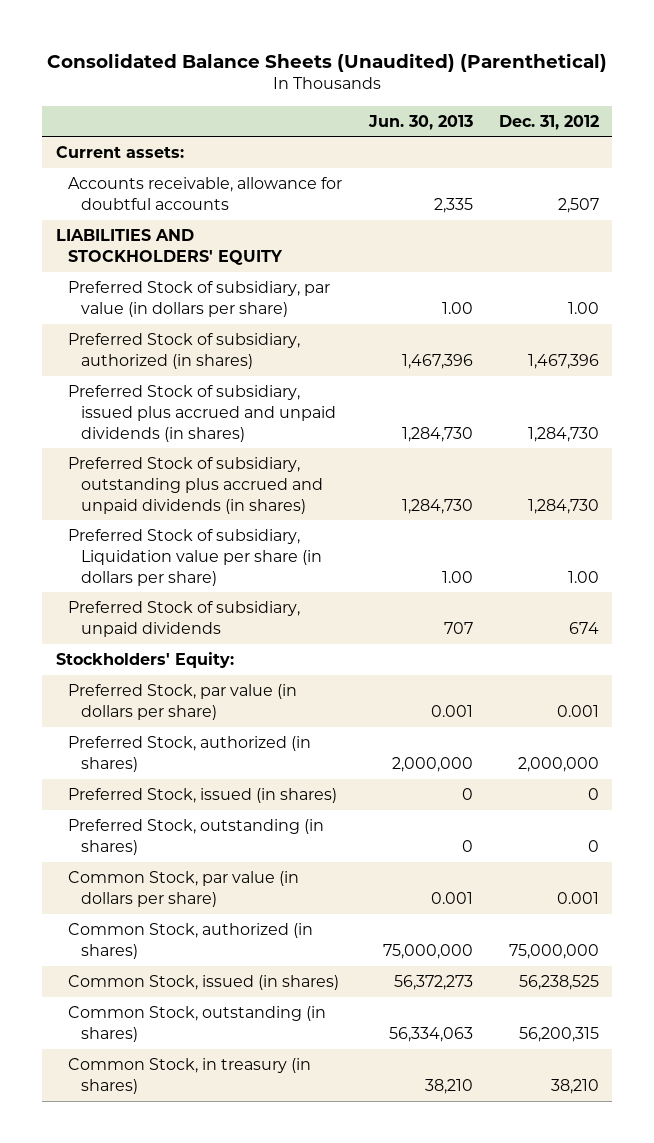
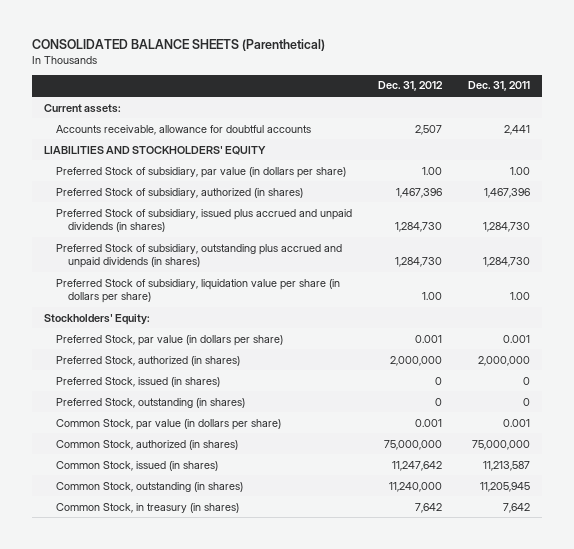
- Consolidated Balance Sheets (Unaudited) (Parenthetical)
+ CONSOLIDATED BALANCE SHEETS (Parenthetical)
- | Jun. 30, 2013 | Dec. 31, 2012
+ | Dec. 31, 2012 | Dec. 31, 2011
- Preferred Stock of subsidiary, Liquidation value per share (in dollars per share) | 1.00 | 1.00
- Preferred Stock of subsidiary, unpaid dividends | 707 | 674
+ Preferred Stock of subsidiary, liquidation value per share (in dollars per share) | 1.00 | 1.00
- Common Stock, issued (in shares) | 56,372,273 | 56,238,525
- Common Stock, outstanding (in shares) | 56,334,063 | 56,200,315
- Common Stock, in treasury (in shares) | 38,210 | 38,210
+ Common Stock, issued (in shares) | 11,247,642 | 11,213,587
+ Common Stock, outstanding (in shares) | 11,240,000 | 11,205,945
+ Common Stock, in treasury (in shares) | 7,642 | 7,642

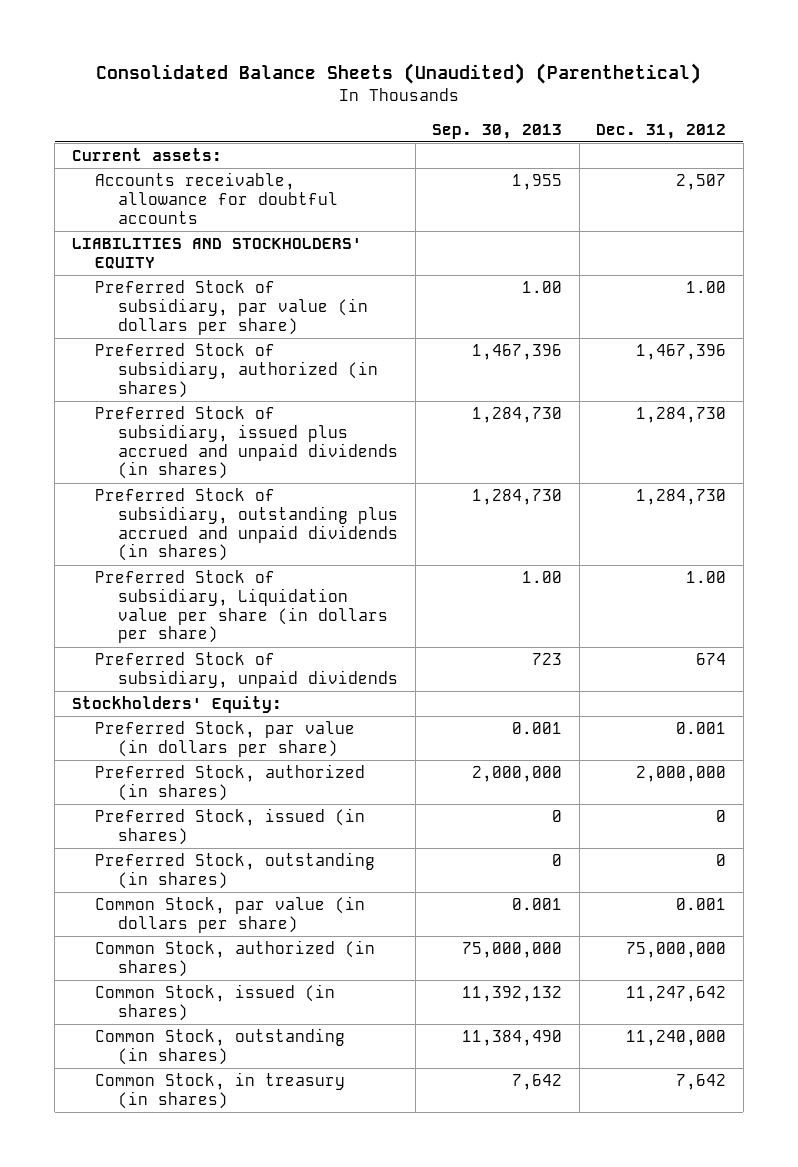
- CONSOLIDATED BALANCE SHEETS (Parenthetical)
+ Consolidated Balance Sheets (Unaudited) (Parenthetical)
- | Dec. 31, 2012 | Dec. 31, 2011
+ | Sep. 30, 2013 | Dec. 31, 2012
- Preferred Stock of subsidiary, liquidation value per share (in dollars per share) | 1.00 | 1.00
+ Preferred Stock of subsidiary, Liquidation value per share (in dollars per share) | 1.00 | 1.00
+ Preferred Stock of subsidiary, unpaid dividends | 723 | 674

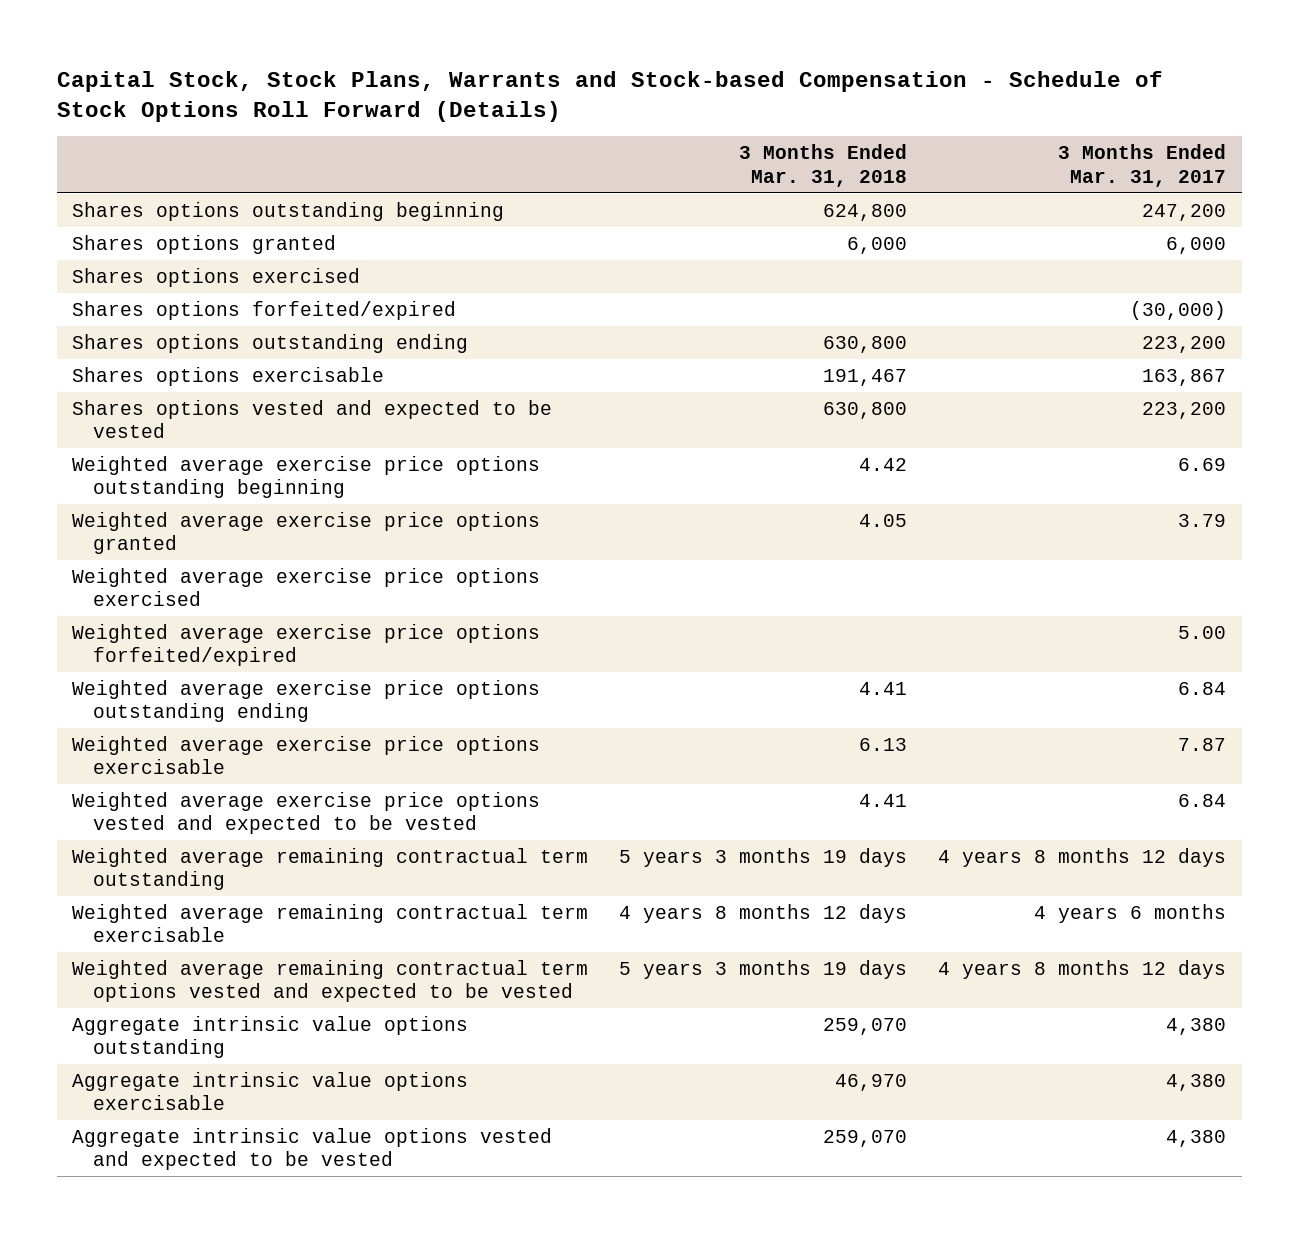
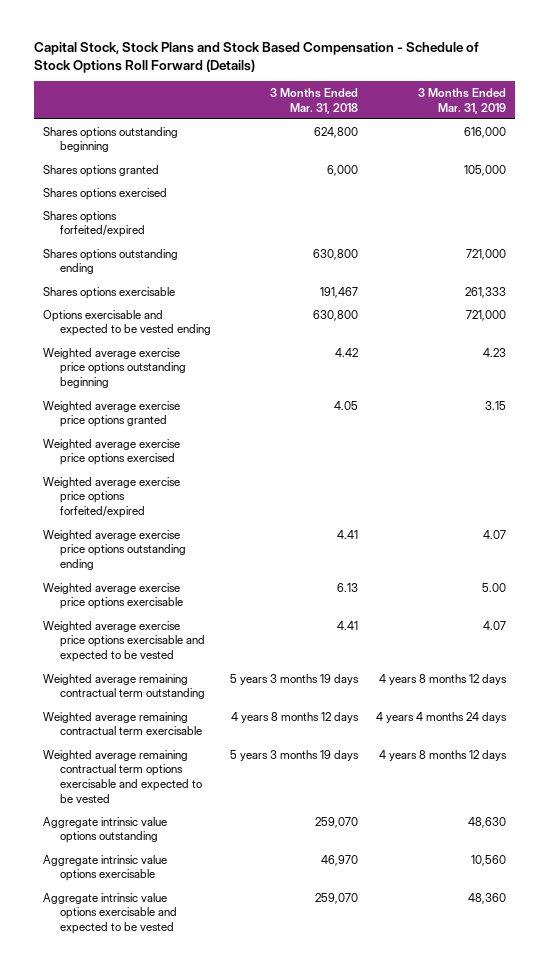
- Capital Stock, Stock Plans, Warrants and Stock-based Compensation - Schedule of Stock Options Roll Forward (Details)
+ Capital Stock, Stock Plans and Stock Based Compensation - Schedule of Stock Options Roll Forward (Details)
- | 3 Months Ended Mar. 31, 2018 | 3 Months Ended Mar. 31, 2017
+ | 3 Months Ended Mar. 31, 2018 | 3 Months Ended Mar. 31, 2019
- Shares options vested and expected to be vested | 630,800 | 223,200
+ Options exercisable and expected to be vested ending | 630,800 | 721,000
- Weighted average exercise price options vested and expected to be vested | 4.41 | 6.84
+ Weighted average exercise price options exercisable and expected to be vested | 4.41 | 4.07
- Weighted average remaining contractual term options vested and expected to be vested | 5 years 3 months 19 days | 4 years 8 months 12 days
+ Weighted average remaining contractual term options exercisable and expected to be vested | 5 years 3 months 19 days | 4 years 8 months 12 days
- Aggregate intrinsic value options vested and expected to be vested | 259,070 | 4,380
+ Aggregate intrinsic value options exercisable and expected to be vested | 259,070 | 48,360

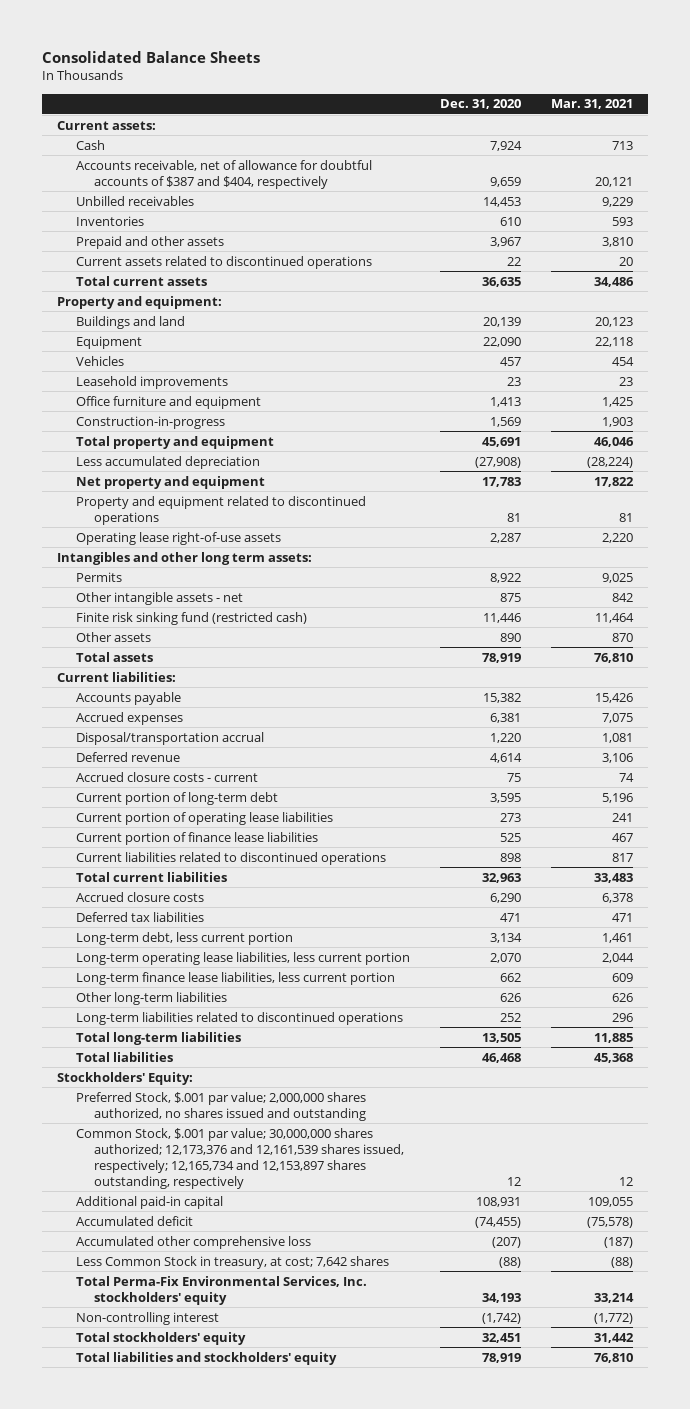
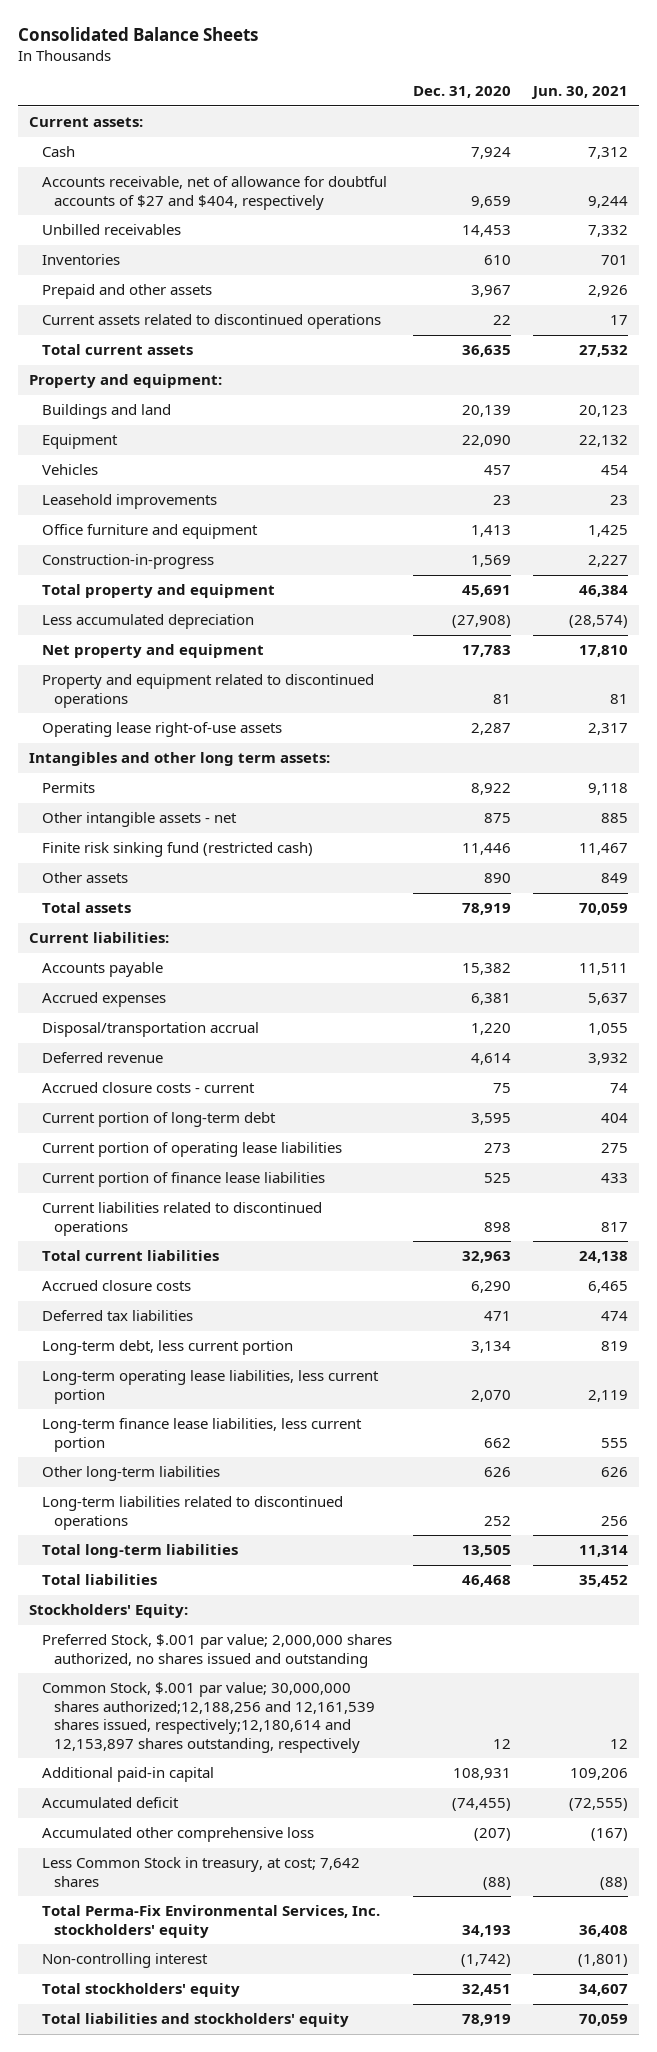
- | Dec. 31, 2020 | Mar. 31, 2021
+ | Dec. 31, 2020 | Jun. 30, 2021
- Accounts receivable, net of allowance for doubtful accounts of $387 and $404, respectively | 9,659 | 20,121
+ Accounts receivable, net of allowance for doubtful accounts of $27 and $404, respectively | 9,659 | 9,244
- Common Stock, $.001 par value; 30,000,000 shares authorized; 12,173,376 and 12,161,539 shares issued, respectively; 12,165,734 and 12,153,897 shares outstanding, respectively | 12 | 12
+ Common Stock, $.001 par value; 30,000,000 shares authorized;12,188,256 and 12,161,539 shares issued, respectively;12,180,614 and 12,153,897 shares outstanding, respectively | 12 | 12

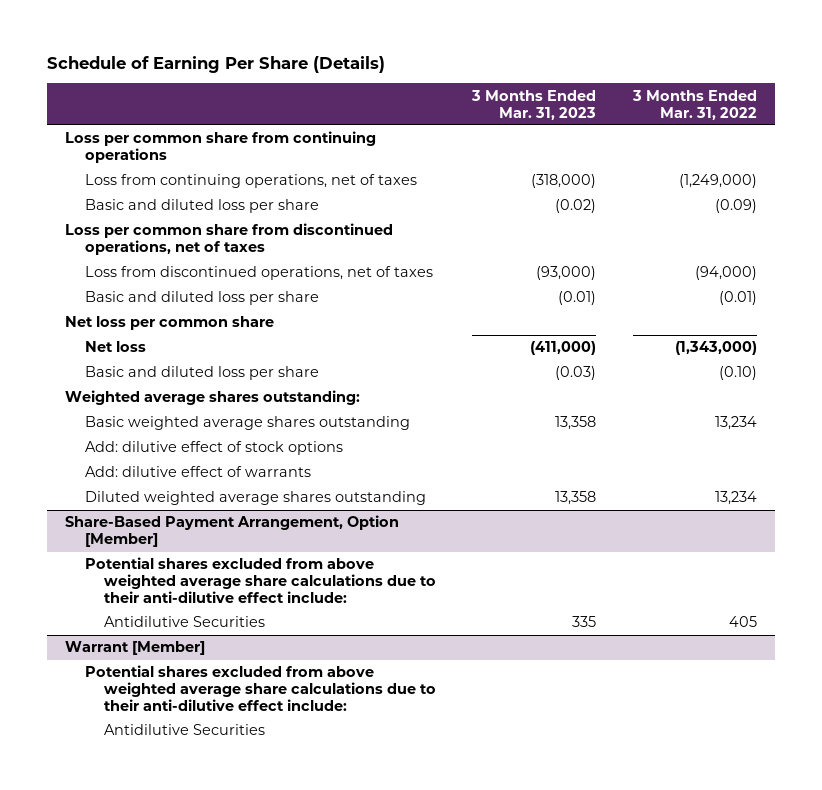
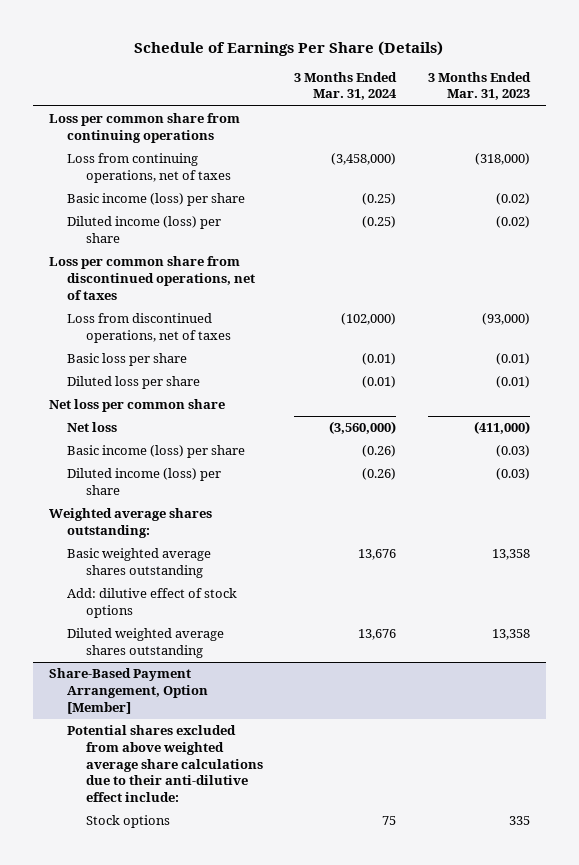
- Schedule of Earning Per Share (Details)
+ Schedule of Earnings Per Share (Details)
- | 3 Months Ended Mar. 31, 2023 | 3 Months Ended Mar. 31, 2022
+ | 3 Months Ended Mar. 31, 2024 | 3 Months Ended Mar. 31, 2023
- Basic and diluted loss per share | (0.02) | (0.09)
+ Basic income (loss) per share | (0.25) | (0.02)
+ Diluted income (loss) per share | (0.25) | (0.02)
- Basic and diluted loss per share | (0.01) | (0.01)
+ Basic loss per share | (0.01) | (0.01)
+ Diluted loss per share | (0.01) | (0.01)
- Basic and diluted loss per share | (0.03) | (0.10)
+ Basic income (loss) per share | (0.26) | (0.03)
+ Diluted income (loss) per share | (0.26) | (0.03)
- Add: dilutive effect of warrants
@ Share-Based Payment Arrangement, Option [Member]
- Antidilutive Securities | 335 | 405
- Warrant [Member]
- Potential shares excluded from above weighted average share calculations due to their anti-dilutive effect include:
- Antidilutive Securities
@ Share-Based Payment Arrangement, Option [Member]
+ Stock options | 75 | 335

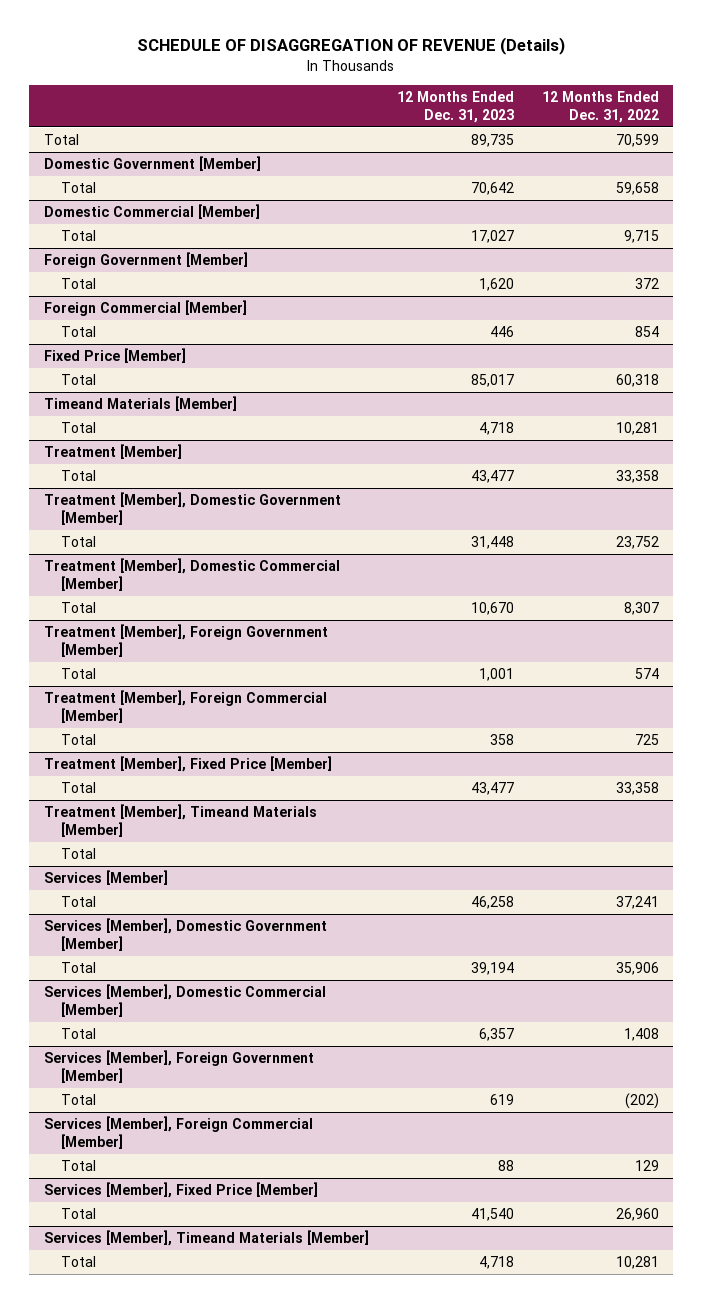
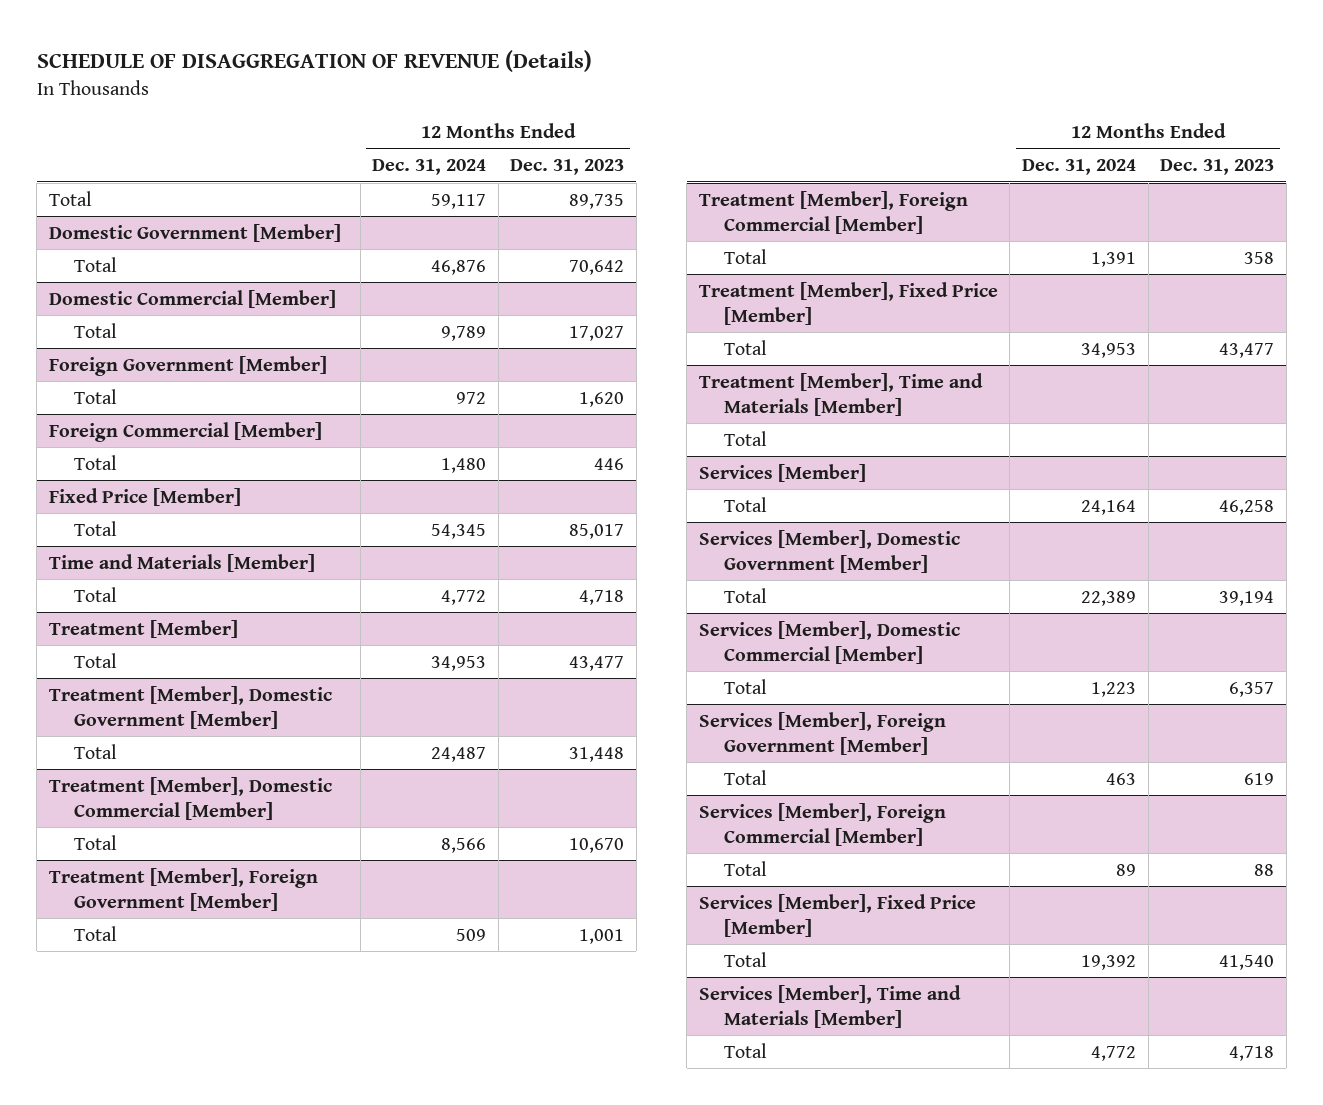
- | 12 Months Ended Dec. 31, 2023 | 12 Months Ended Dec. 31, 2022
+ | 12 Months Ended Dec. 31, 2024 | 12 Months Ended Dec. 31, 2023
- Timeand Materials [Member]
+ Time and Materials [Member]
- Treatment [Member], Timeand Materials [Member]
+ Treatment [Member], Time and Materials [Member]
- Services [Member], Timeand Materials [Member]
+ Services [Member], Time and Materials [Member]

